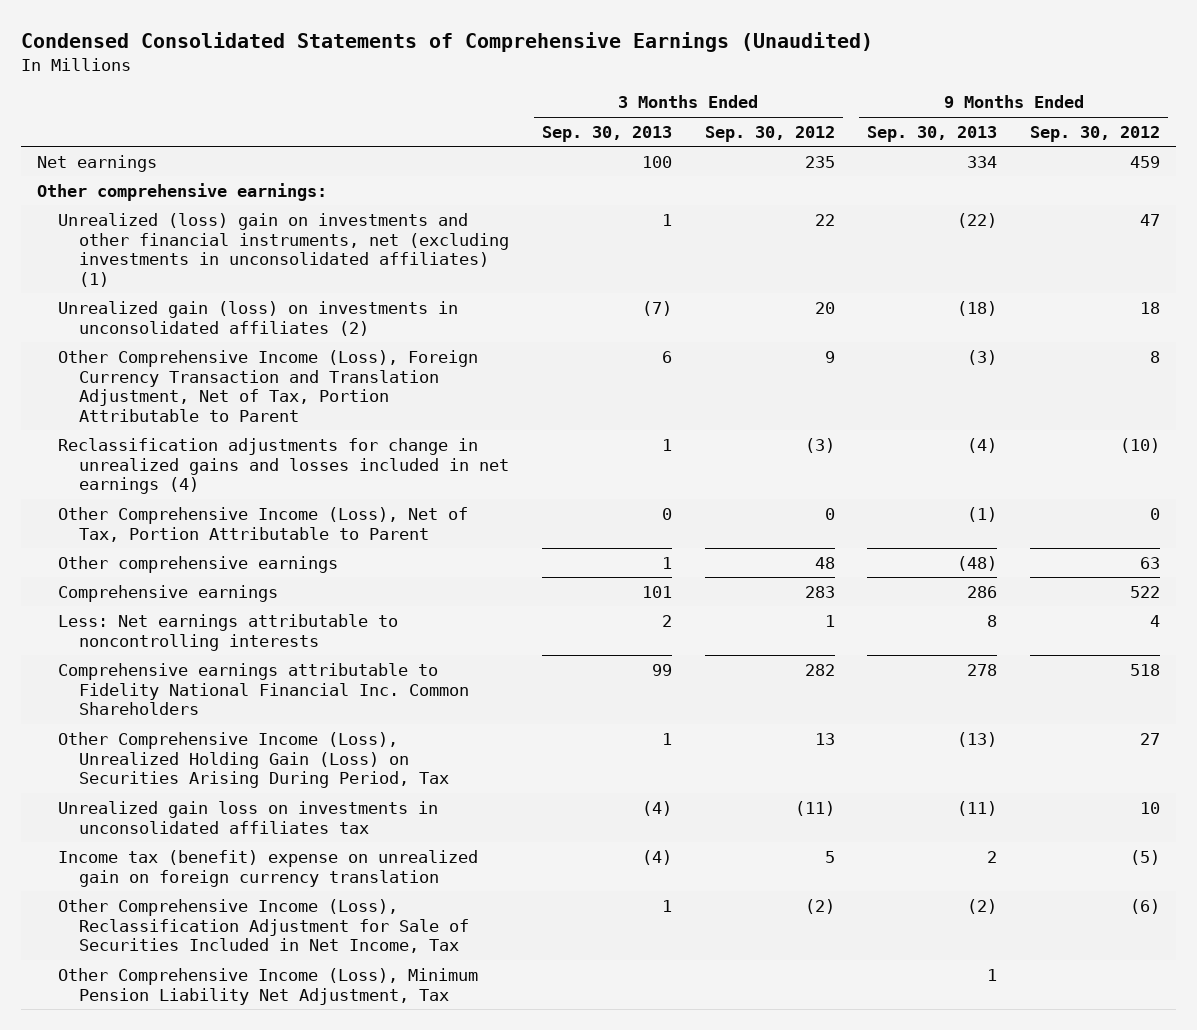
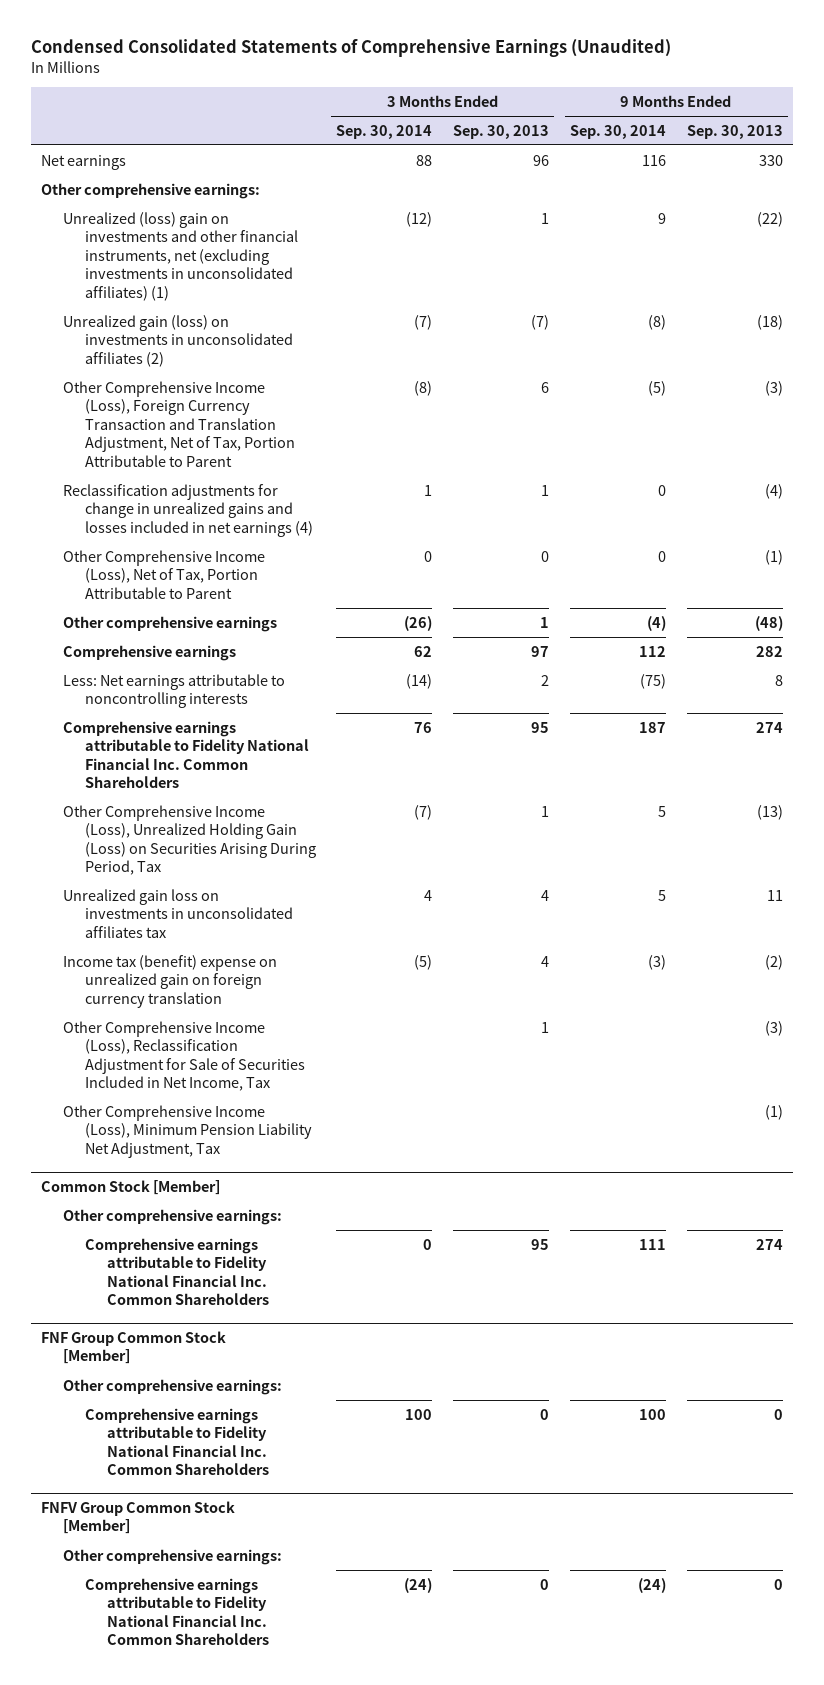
- | 3 Months Ended Sep. 30, 2013 | 3 Months Ended Sep. 30, 2012 | 9 Months Ended Sep. 30, 2013 | 9 Months Ended Sep. 30, 2012
+ | 3 Months Ended Sep. 30, 2014 | 3 Months Ended Sep. 30, 2013 | 9 Months Ended Sep. 30, 2014 | 9 Months Ended Sep. 30, 2013
- Net earnings | 100 | 235 | 334 | 459
+ Net earnings | 88 | 96 | 116 | 330
- Comprehensive earnings | 101 | 283 | 286 | 522
+ Comprehensive earnings | 62 | 97 | 112 | 282
- Comprehensive earnings attributable to Fidelity National Financial Inc. Common Shareholders | 99 | 282 | 278 | 518
+ Comprehensive earnings attributable to Fidelity National Financial Inc. Common Shareholders | 76 | 95 | 187 | 274
- Unrealized gain loss on investments in unconsolidated affiliates tax | (4) | (11) | (11) | 10
- Income tax (benefit) expense on unrealized gain on foreign currency translation | (4) | 5 | 2 | (5)
- Other Comprehensive Income (Loss), Reclassification Adjustment for Sale of Securities Included in Net Income, Tax | 1 | (2) | (2) | (6)
- Other Comprehensive Income (Loss), Minimum Pension Liability Net Adjustment, Tax | | | 1 |
+ Unrealized gain loss on investments in unconsolidated affiliates tax | 4 | 4 | 5 | 11
+ Income tax (benefit) expense on unrealized gain on foreign currency translation | (5) | 4 | (3) | (2)
+ Other Comprehensive Income (Loss), Reclassification Adjustment for Sale of Securities Included in Net Income, Tax | | 1 | | (3)
+ Other Comprehensive Income (Loss), Minimum Pension Liability Net Adjustment, Tax | | | | (1)
+ Common Stock [Member]
+ Other comprehensive earnings:
+ Comprehensive earnings attributable to Fidelity National Financial Inc. Common Shareholders | 0 | 95 | 111 | 274
+ FNF Group Common Stock [Member]
+ Other comprehensive earnings:
+ Comprehensive earnings attributable to Fidelity National Financial Inc. Common Shareholders | 100 | 0 | 100 | 0
+ FNFV Group Common Stock [Member]
+ Other comprehensive earnings:
+ Comprehensive earnings attributable to Fidelity National Financial Inc. Common Shareholders | (24) | 0 | (24) | 0

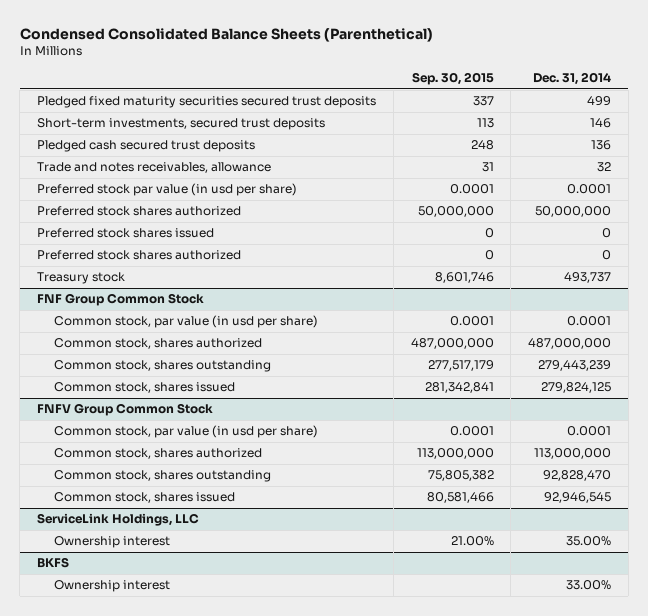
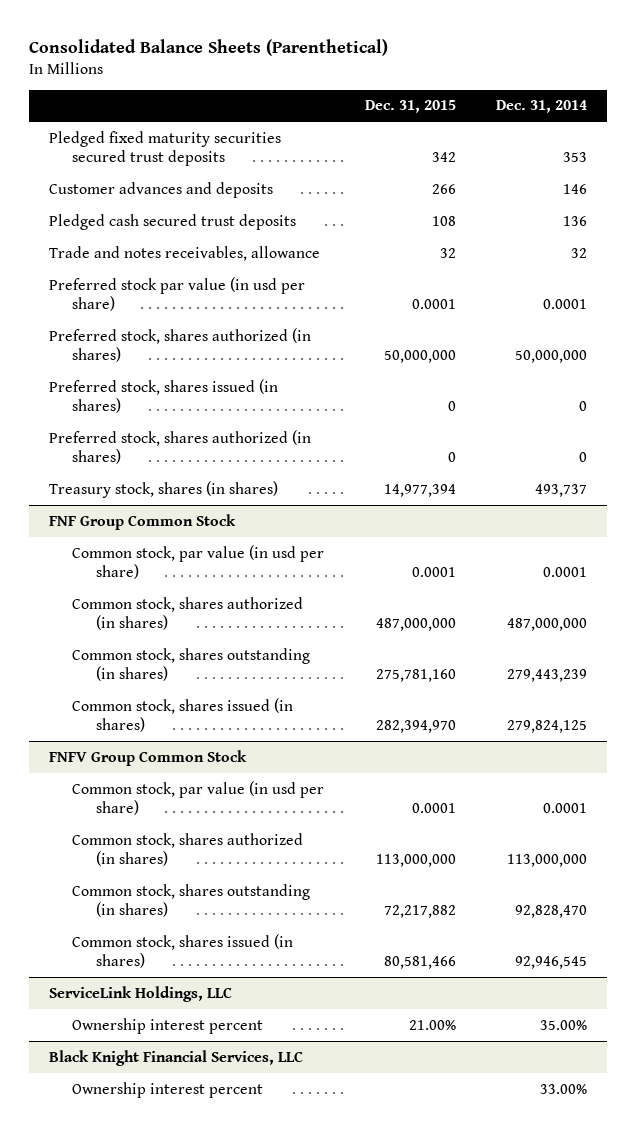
- Condensed Consolidated Balance Sheets (Parenthetical)
+ Consolidated Balance Sheets (Parenthetical)
- | Sep. 30, 2015 | Dec. 31, 2014
+ | Dec. 31, 2015 | Dec. 31, 2014
- Pledged fixed maturity securities secured trust deposits | 337 | 499
- Short-term investments, secured trust deposits | 113 | 146
+ Pledged fixed maturity securities secured trust deposits | 342 | 353
+ Customer advances and deposits | 266 | 146
- Preferred stock shares authorized | 50,000,000 | 50,000,000
- Preferred stock shares issued | 0 | 0
- Preferred stock shares authorized | 0 | 0
- Treasury stock | 8,601,746 | 493,737
+ Preferred stock, shares authorized (in shares) | 50,000,000 | 50,000,000
+ Preferred stock, shares issued (in shares) | 0 | 0
+ Preferred stock, shares authorized (in shares) | 0 | 0
+ Treasury stock, shares (in shares) | 14,977,394 | 493,737
@ FNF Group Common Stock
- Common stock, shares authorized | 487,000,000 | 487,000,000
- Common stock, shares outstanding | 277,517,179 | 279,443,239
- Common stock, shares issued | 281,342,841 | 279,824,125
+ Common stock, shares authorized (in shares) | 487,000,000 | 487,000,000
+ Common stock, shares outstanding (in shares) | 275,781,160 | 279,443,239
+ Common stock, shares issued (in shares) | 282,394,970 | 279,824,125
@ FNFV Group Common Stock
- Common stock, shares authorized | 113,000,000 | 113,000,000
- Common stock, shares outstanding | 75,805,382 | 92,828,470
- Common stock, shares issued | 80,581,466 | 92,946,545
+ Common stock, shares authorized (in shares) | 113,000,000 | 113,000,000
+ Common stock, shares outstanding (in shares) | 72,217,882 | 92,828,470
+ Common stock, shares issued (in shares) | 80,581,466 | 92,946,545
@ ServiceLink Holdings, LLC
- Ownership interest | 21.00% | 35.00%
- BKFS
- Ownership interest | | 33.00%
@ ServiceLink Holdings, LLC
+ Ownership interest percent | 21.00% | 35.00%
+ Black Knight Financial Services, LLC
+ Ownership interest percent | | 33.00%

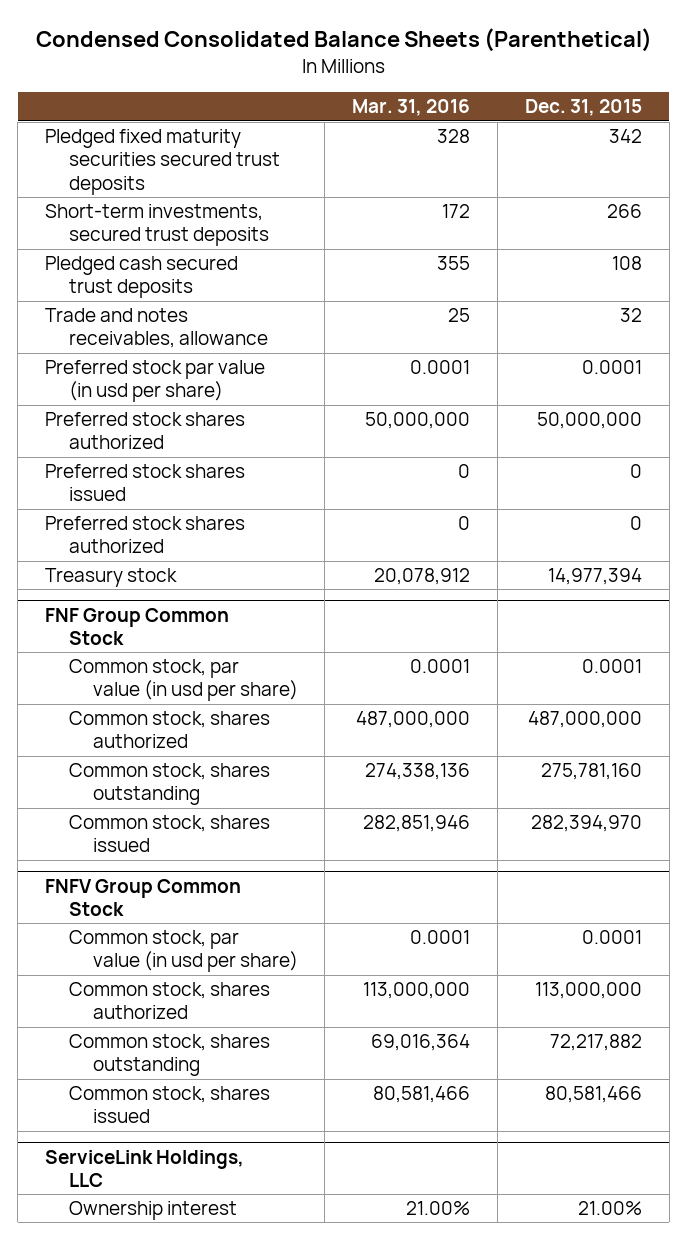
- Consolidated Balance Sheets (Parenthetical)
+ Condensed Consolidated Balance Sheets (Parenthetical)
- | Dec. 31, 2015 | Dec. 31, 2014
+ | Mar. 31, 2016 | Dec. 31, 2015
- Customer advances and deposits | 266 | 146
+ Short-term investments, secured trust deposits | 172 | 266
- Preferred stock, shares authorized (in shares) | 50,000,000 | 50,000,000
- Preferred stock, shares issued (in shares) | 0 | 0
- Preferred stock, shares authorized (in shares) | 0 | 0
- Treasury stock, shares (in shares) | 14,977,394 | 493,737
+ Preferred stock shares authorized | 50,000,000 | 50,000,000
+ Preferred stock shares issued | 0 | 0
+ Preferred stock shares authorized | 0 | 0
+ Treasury stock | 20,078,912 | 14,977,394
@ FNF Group Common Stock
- Common stock, shares authorized (in shares) | 487,000,000 | 487,000,000
- Common stock, shares outstanding (in shares) | 275,781,160 | 279,443,239
- Common stock, shares issued (in shares) | 282,394,970 | 279,824,125
+ Common stock, shares authorized | 487,000,000 | 487,000,000
+ Common stock, shares outstanding | 274,338,136 | 275,781,160
+ Common stock, shares issued | 282,851,946 | 282,394,970
@ FNFV Group Common Stock
- Common stock, shares authorized (in shares) | 113,000,000 | 113,000,000
- Common stock, shares outstanding (in shares) | 72,217,882 | 92,828,470
- Common stock, shares issued (in shares) | 80,581,466 | 92,946,545
+ Common stock, shares authorized | 113,000,000 | 113,000,000
+ Common stock, shares outstanding | 69,016,364 | 72,217,882
+ Common stock, shares issued | 80,581,466 | 80,581,466
@ ServiceLink Holdings, LLC
- Ownership interest percent | 21.00% | 35.00%
- Black Knight Financial Services, LLC
- Ownership interest percent | | 33.00%
@ ServiceLink Holdings, LLC
+ Ownership interest | 21.00% | 21.00%

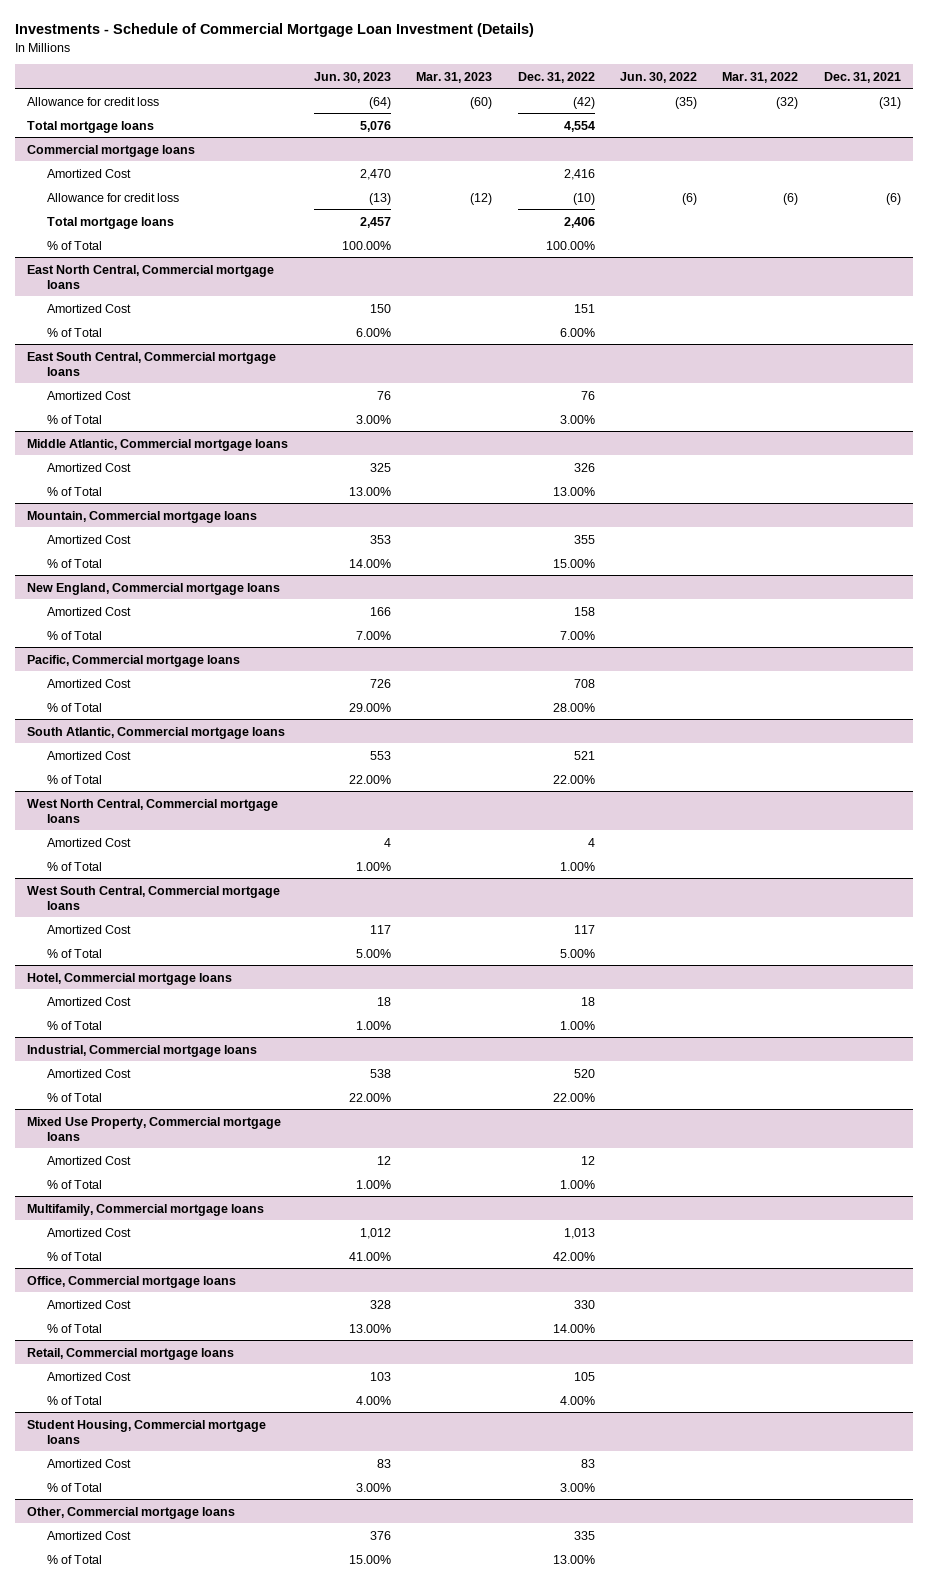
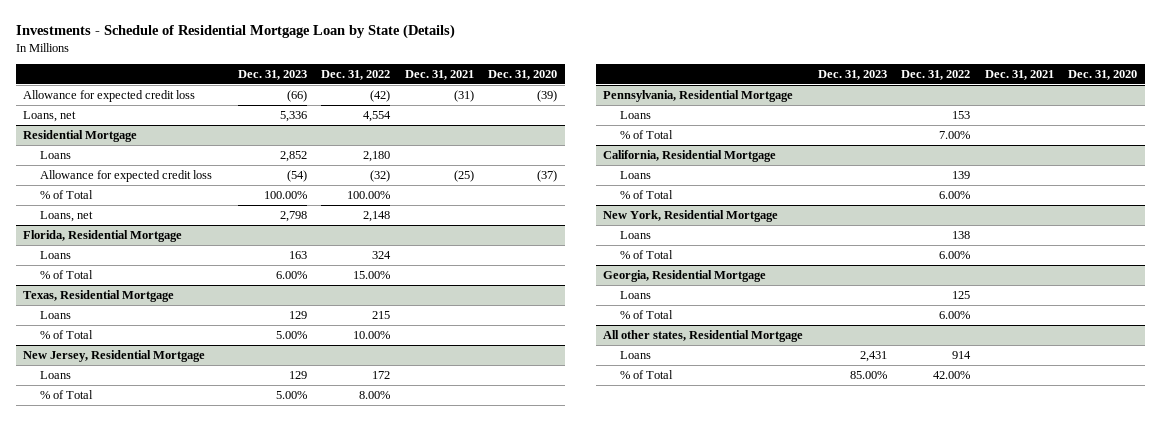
- Investments - Schedule of Commercial Mortgage Loan Investment (Details)
+ Investments - Schedule of Residential Mortgage Loan by State (Details)
- | Jun. 30, 2023 | Mar. 31, 2023 | Dec. 31, 2022 | Jun. 30, 2022 | Mar. 31, 2022 | Dec. 31, 2021
+ | Dec. 31, 2023 | Dec. 31, 2022 | Dec. 31, 2021 | Dec. 31, 2020
- Allowance for credit loss | (64) | (60) | (42) | (35) | (32) | (31)
- Total mortgage loans | 5,076 | | 4,554 | | |
- Commercial mortgage loans
- Amortized Cost | 2,470 | | 2,416 | | |
- Allowance for credit loss | (13) | (12) | (10) | (6) | (6) | (6)
- Total mortgage loans | 2,457 | | 2,406 | | |
+ Allowance for expected credit loss | (66) | (42) | (31) | (39)
+ Loans, net | 5,336 | 4,554 | |
+ Residential Mortgage
+ Loans | 2,852 | 2,180 | |
+ Allowance for expected credit loss | (54) | (32) | (25) | (37)
- East North Central, Commercial mortgage loans
- Amortized Cost | 150 | | 151 | | |
- % of Total | 6.00% | | 6.00% | | |
- East South Central, Commercial mortgage loans
- Amortized Cost | 76 | | 76 | | |
- % of Total | 3.00% | | 3.00% | | |
- Middle Atlantic, Commercial mortgage loans
- Amortized Cost | 325 | | 326 | | |
- % of Total | 13.00% | | 13.00% | | |
- Mountain, Commercial mortgage loans
- Amortized Cost | 353 | | 355 | | |
+ Loans, net | 2,798 | 2,148 | |
+ Florida, Residential Mortgage
+ Loans | 163 | 324 | |
- New England, Commercial mortgage loans
- Amortized Cost | 166 | | 158 | | |
+ Texas, Residential Mortgage
+ Loans | 129 | 215 | |
+ % of Total | 5.00% | 10.00% | |
+ New Jersey, Residential Mortgage
+ Loans | 129 | 172 | |
+ % of Total | 5.00% | 8.00% | |
+ Pennsylvania, Residential Mortgage
+ Loans | | 153 | |
- Pacific, Commercial mortgage loans
- Amortized Cost | 726 | | 708 | | |
- % of Total | 29.00% | | 28.00% | | |
- South Atlantic, Commercial mortgage loans
- Amortized Cost | 553 | | 521 | | |
- % of Total | 22.00% | | 22.00% | | |
- West North Central, Commercial mortgage loans
- Amortized Cost | 4 | | 4 | | |
- % of Total | 1.00% | | 1.00% | | |
- West South Central, Commercial mortgage loans
- Amortized Cost | 117 | | 117 | | |
- % of Total | 5.00% | | 5.00% | | |
- Hotel, Commercial mortgage loans
- Amortized Cost | 18 | | 18 | | |
- % of Total | 1.00% | | 1.00% | | |
- Industrial, Commercial mortgage loans
- Amortized Cost | 538 | | 520 | | |
- % of Total | 22.00% | | 22.00% | | |
- Mixed Use Property, Commercial mortgage loans
- Amortized Cost | 12 | | 12 | | |
- % of Total | 1.00% | | 1.00% | | |
- Multifamily, Commercial mortgage loans
- Amortized Cost | 1,012 | | 1,013 | | |
+ California, Residential Mortgage
+ Loans | | 139 | |
+ % of Total | | 6.00% | |
+ New York, Residential Mortgage
+ Loans | | 138 | |
+ % of Total | | 6.00% | |
+ Georgia, Residential Mortgage
+ Loans | | 125 | |
+ % of Total | | 6.00% | |
+ All other states, Residential Mortgage
+ Loans | 2,431 | 914 | |
- Office, Commercial mortgage loans
- Amortized Cost | 328 | | 330 | | |
- % of Total | 13.00% | | 14.00% | | |
- Retail, Commercial mortgage loans
- Amortized Cost | 103 | | 105 | | |
- % of Total | 4.00% | | 4.00% | | |
- Student Housing, Commercial mortgage loans
- Amortized Cost | 83 | | 83 | | |
- % of Total | 3.00% | | 3.00% | | |
- Other, Commercial mortgage loans
- Amortized Cost | 376 | | 335 | | |
- % of Total | 15.00% | | 13.00% | | |

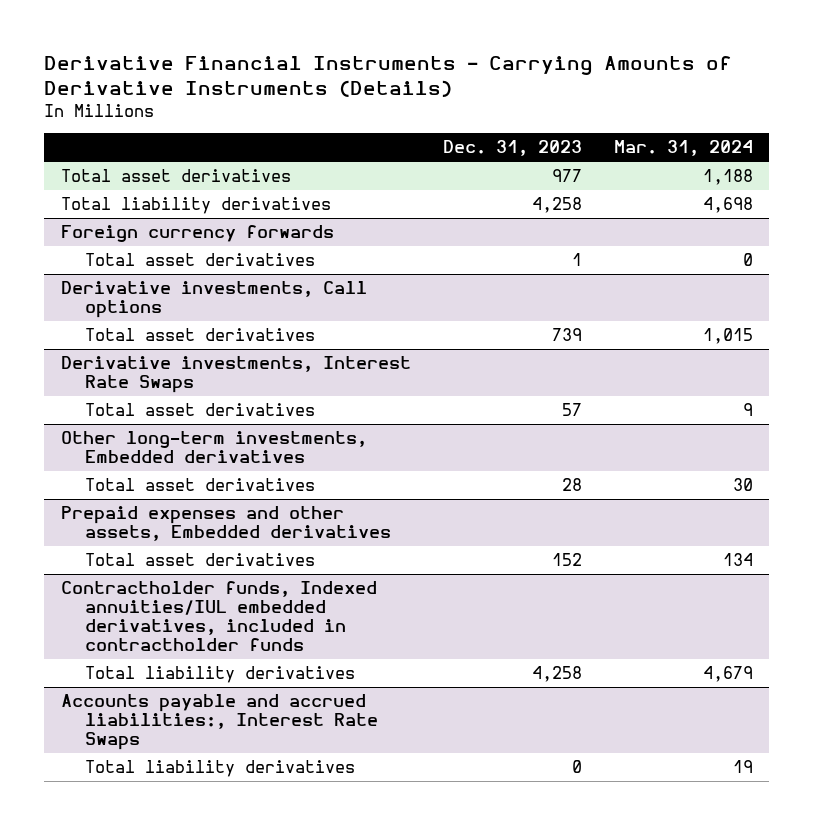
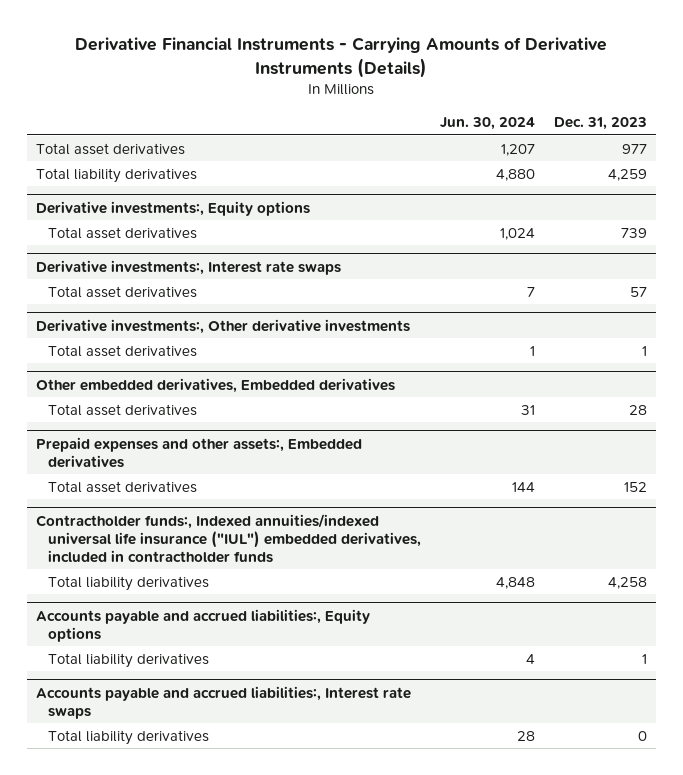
- | Dec. 31, 2023 | Mar. 31, 2024
+ | Jun. 30, 2024 | Dec. 31, 2023
- Total liability derivatives | 4,258 | 4,698
- Foreign currency forwards
- Total asset derivatives | 1 | 0
- Derivative investments, Call options
+ Total liability derivatives | 4,880 | 4,259
+ Derivative investments:, Equity options
- Derivative investments, Interest Rate Swaps
+ Derivative investments:, Interest rate swaps
- Other long-term investments, Embedded derivatives
+ Derivative investments:, Other derivative investments
+ Total asset derivatives | 1 | 1
+ Other embedded derivatives, Embedded derivatives
- Prepaid expenses and other assets, Embedded derivatives
+ Prepaid expenses and other assets:, Embedded derivatives
- Contractholder funds, Indexed annuities/IUL embedded derivatives, included in contractholder funds
+ Contractholder funds:, Indexed annuities/indexed universal life insurance ("IUL") embedded derivatives, included in contractholder funds
- Accounts payable and accrued liabilities:, Interest Rate Swaps
+ Accounts payable and accrued liabilities:, Equity options
+ Total liability derivatives | 4 | 1
+ Accounts payable and accrued liabilities:, Interest rate swaps

